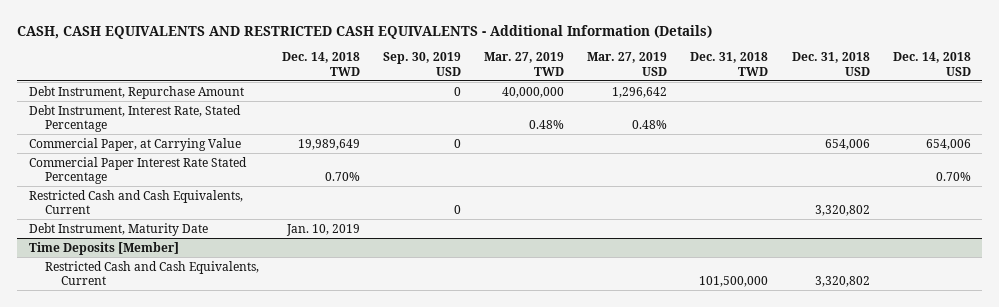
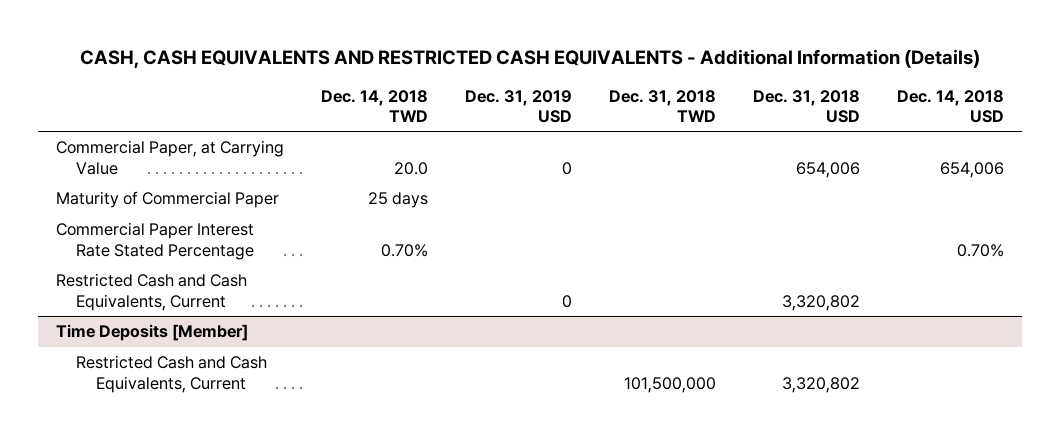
- | Dec. 14, 2018 TWD | Sep. 30, 2019 USD | Mar. 27, 2019 TWD | Mar. 27, 2019 USD | Dec. 31, 2018 TWD | Dec. 31, 2018 USD | Dec. 14, 2018 USD
+ | Dec. 14, 2018 TWD | Dec. 31, 2019 USD | Dec. 31, 2018 TWD | Dec. 31, 2018 USD | Dec. 14, 2018 USD
- Debt Instrument, Repurchase Amount | | 0 | 40,000,000 | 1,296,642 | | |
- Debt Instrument, Interest Rate, Stated Percentage | | | 0.48% | 0.48% | | |
- Commercial Paper, at Carrying Value | 19,989,649 | 0 | | | | 654,006 | 654,006
+ Commercial Paper, at Carrying Value | 20.0 | 0 | | 654,006 | 654,006
+ Maturity of Commercial Paper | 25 days | | | |
- Debt Instrument, Maturity Date | Jan. 10, 2019 | | | | | |

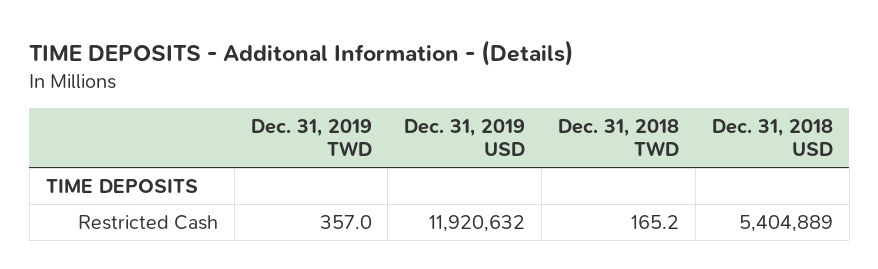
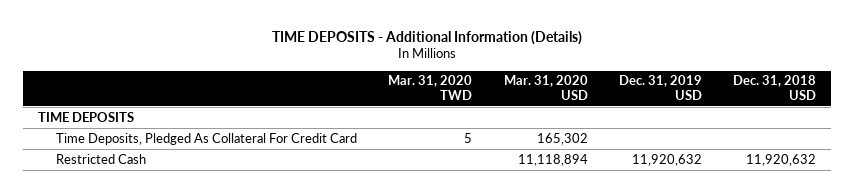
- TIME DEPOSITS - Additonal Information - (Details)
+ TIME DEPOSITS - Additional Information (Details)
- | Dec. 31, 2019 TWD | Dec. 31, 2019 USD | Dec. 31, 2018 TWD | Dec. 31, 2018 USD
+ | Mar. 31, 2020 TWD | Mar. 31, 2020 USD | Dec. 31, 2019 USD | Dec. 31, 2018 USD
- Restricted Cash | 357.0 | 11,920,632 | 165.2 | 5,404,889
+ Time Deposits, Pledged As Collateral For Credit Card | 5 | 165,302 | |
+ Restricted Cash | | 11,118,894 | 11,920,632 | 11,920,632

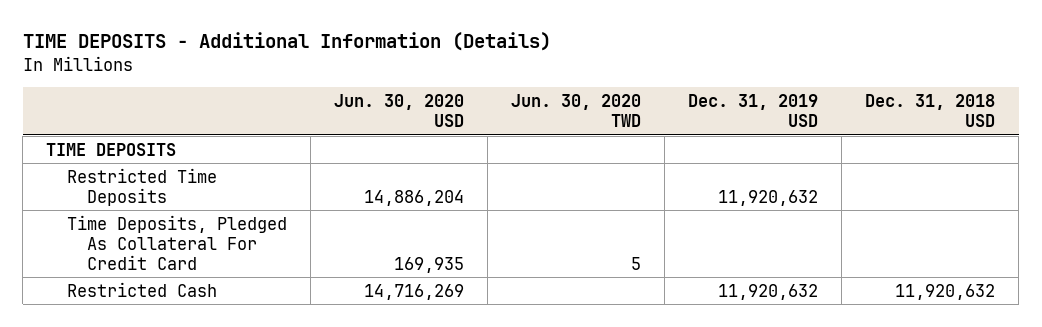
- | Mar. 31, 2020 TWD | Mar. 31, 2020 USD | Dec. 31, 2019 USD | Dec. 31, 2018 USD
+ | Jun. 30, 2020 USD | Jun. 30, 2020 TWD | Dec. 31, 2019 USD | Dec. 31, 2018 USD
+ Restricted Time Deposits | 14,886,204 | | 11,920,632 |

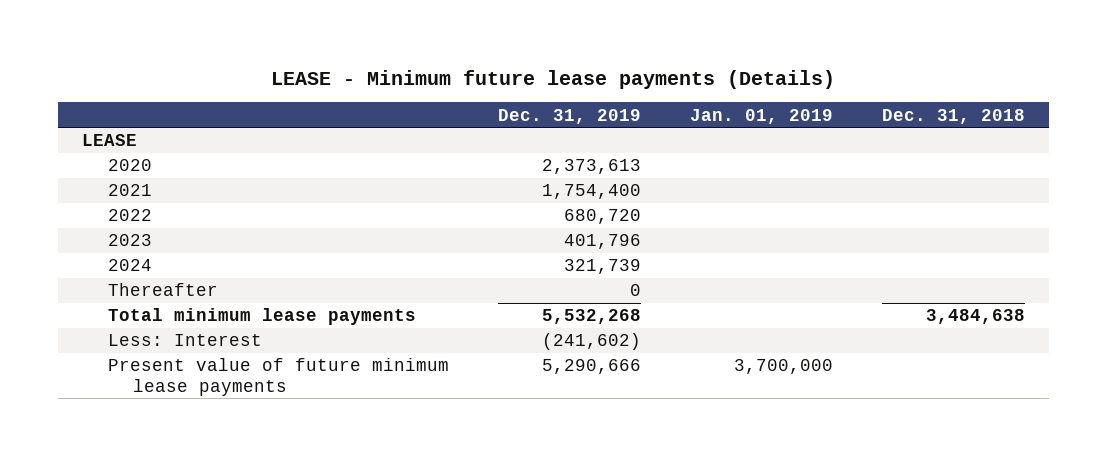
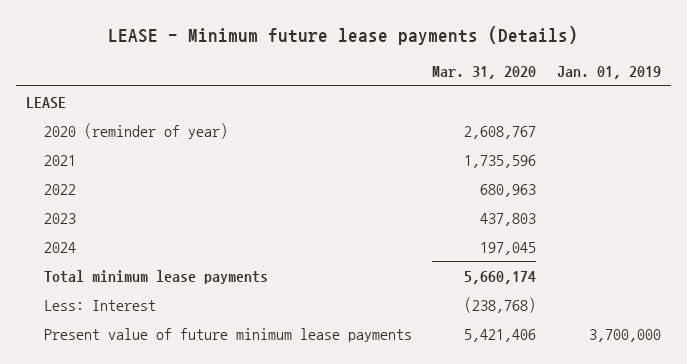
- | Dec. 31, 2019 | Jan. 01, 2019 | Dec. 31, 2018
+ | Mar. 31, 2020 | Jan. 01, 2019
- 2020 | 2,373,613 | |
+ 2020 (reminder of year) | 2,608,767 |
- Thereafter | 0 | |

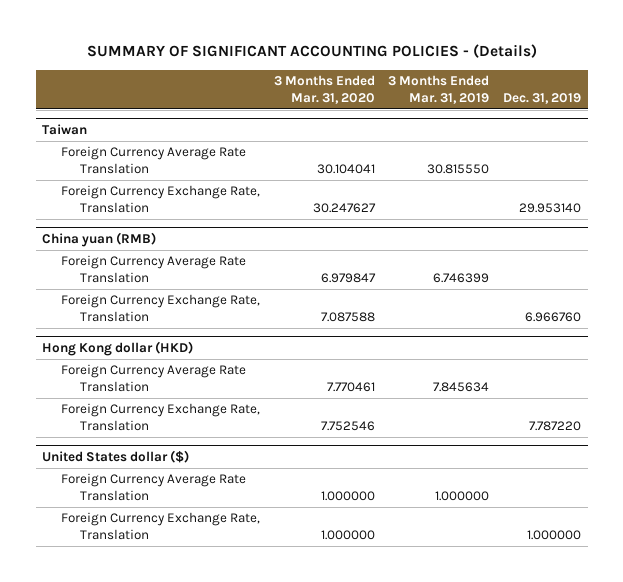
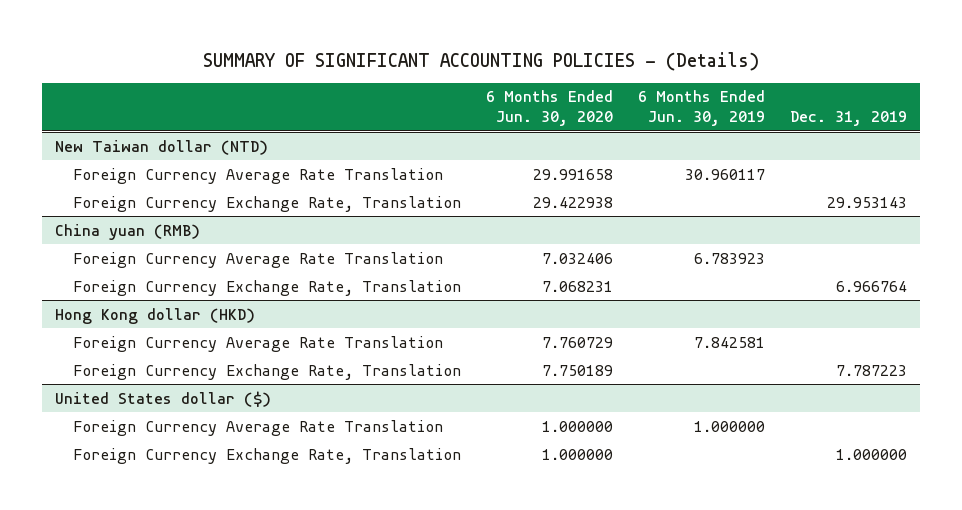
- | 3 Months Ended Mar. 31, 2020 | 3 Months Ended Mar. 31, 2019 | Dec. 31, 2019
+ | 6 Months Ended Jun. 30, 2020 | 6 Months Ended Jun. 30, 2019 | Dec. 31, 2019
- Taiwan
+ New Taiwan dollar (NTD)
- Foreign Currency Exchange Rate, Translation | 30.247627 | | 29.953140
+ Foreign Currency Exchange Rate, Translation | 29.422938 | | 29.953143
@ China yuan (RMB)
- Foreign Currency Exchange Rate, Translation | 7.087588 | | 6.966760
+ Foreign Currency Exchange Rate, Translation | 7.068231 | | 6.966764
@ Hong Kong dollar (HKD)
- Foreign Currency Exchange Rate, Translation | 7.752546 | | 7.787220
+ Foreign Currency Exchange Rate, Translation | 7.750189 | | 7.787223

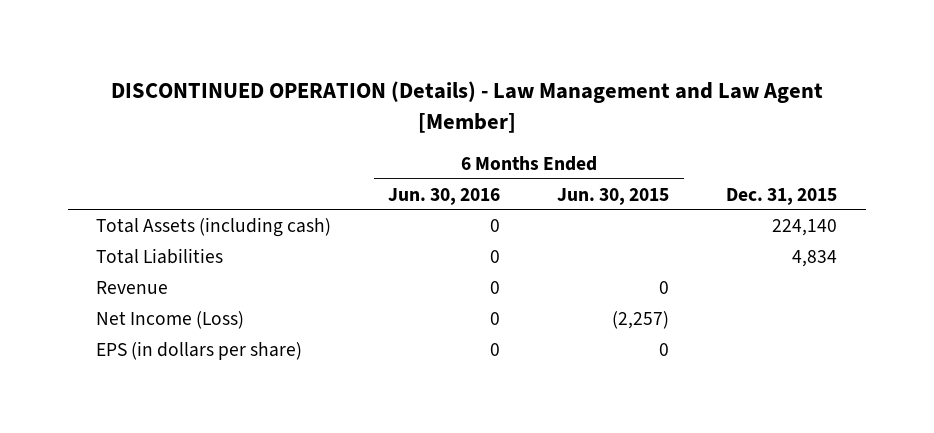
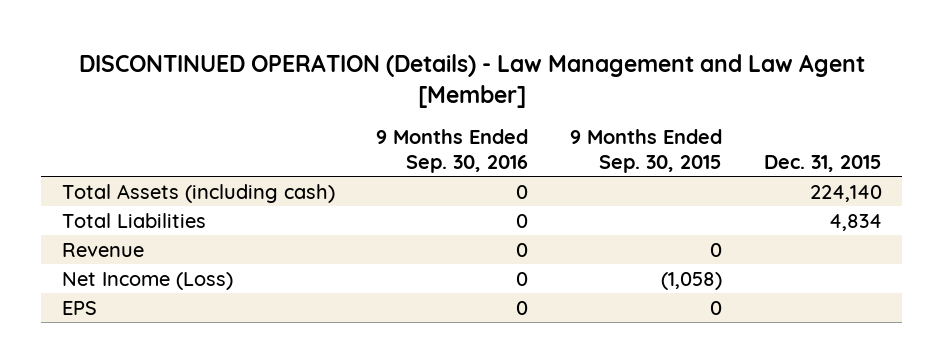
- | 6 Months Ended Jun. 30, 2016 | 6 Months Ended Jun. 30, 2015 | Dec. 31, 2015
+ | 9 Months Ended Sep. 30, 2016 | 9 Months Ended Sep. 30, 2015 | Dec. 31, 2015
- EPS (in dollars per share) | 0 | 0 |
+ EPS | 0 | 0 |

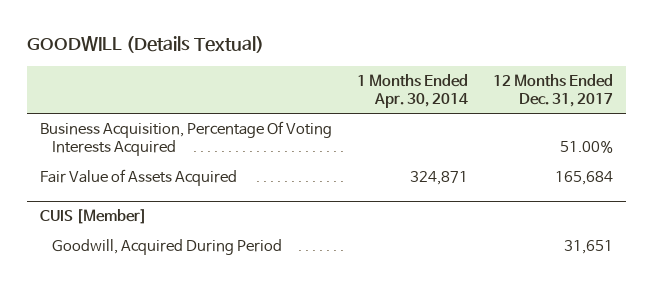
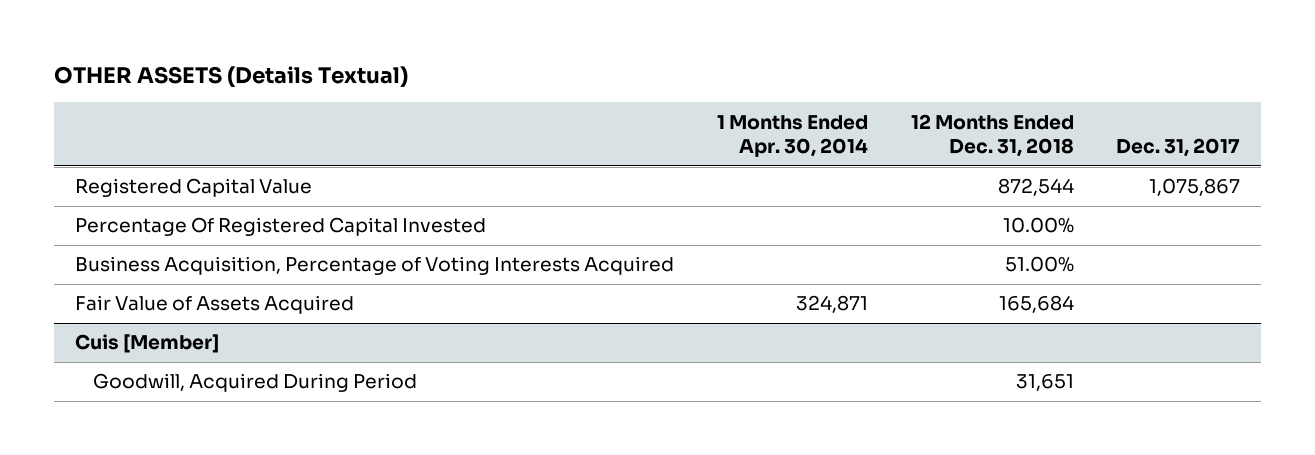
- GOODWILL (Details Textual)
+ OTHER ASSETS (Details Textual)
- | 1 Months Ended Apr. 30, 2014 | 12 Months Ended Dec. 31, 2017
+ | 1 Months Ended Apr. 30, 2014 | 12 Months Ended Dec. 31, 2018 | Dec. 31, 2017
- Business Acquisition, Percentage Of Voting Interests Acquired | | 51.00%
+ Registered Capital Value | | 872,544 | 1,075,867
+ Percentage Of Registered Capital Invested | | 10.00% |
+ Business Acquisition, Percentage of Voting Interests Acquired | | 51.00% |
- CUIS [Member]
+ Cuis [Member]

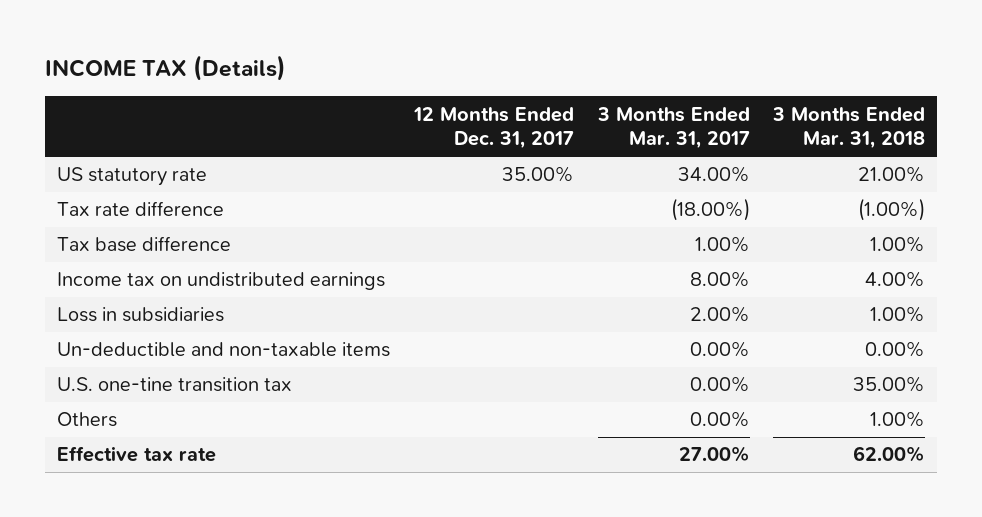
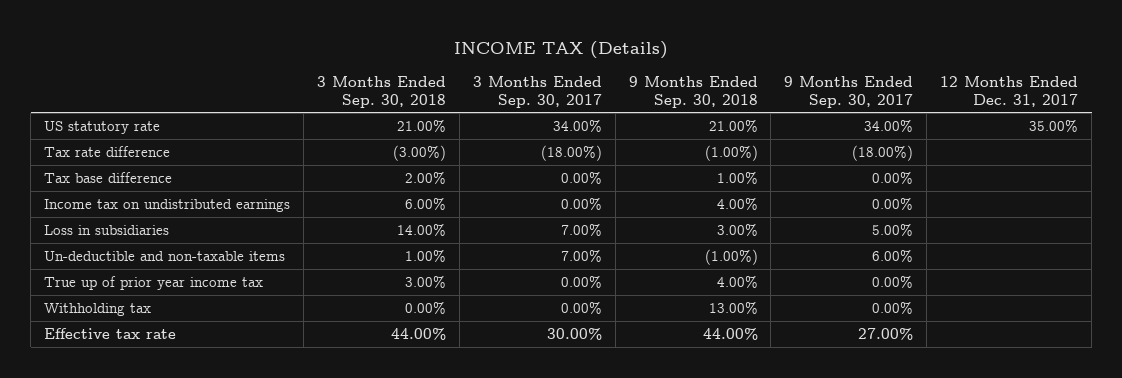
- | 12 Months Ended Dec. 31, 2017 | 3 Months Ended Mar. 31, 2017 | 3 Months Ended Mar. 31, 2018
+ | 3 Months Ended Sep. 30, 2018 | 3 Months Ended Sep. 30, 2017 | 9 Months Ended Sep. 30, 2018 | 9 Months Ended Sep. 30, 2017 | 12 Months Ended Dec. 31, 2017
- U.S. one-tine transition tax | | 0.00% | 35.00%
- Others | | 0.00% | 1.00%
+ True up of prior year income tax | 3.00% | 0.00% | 4.00% | 0.00% |
+ Withholding tax | 0.00% | 0.00% | 13.00% | 0.00% |

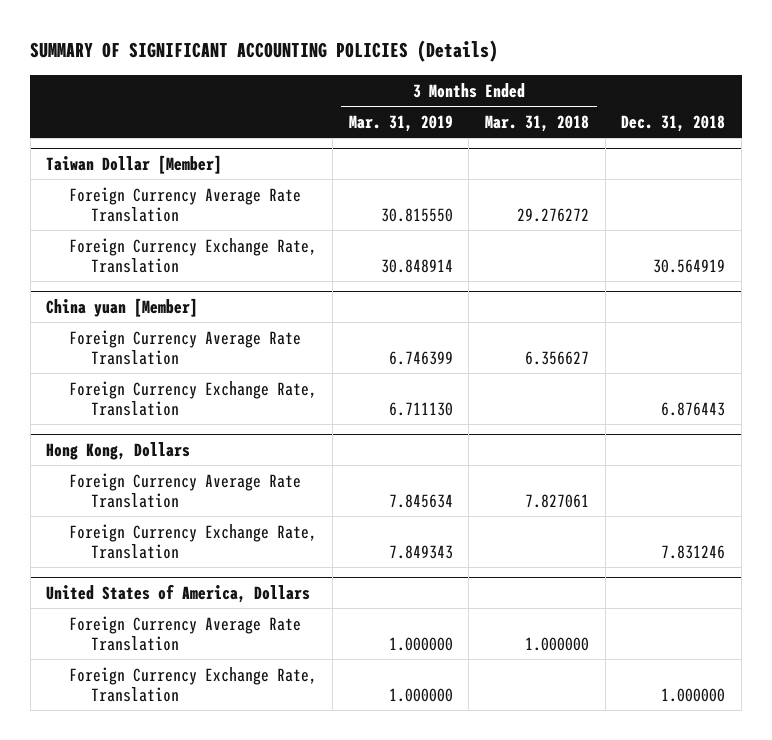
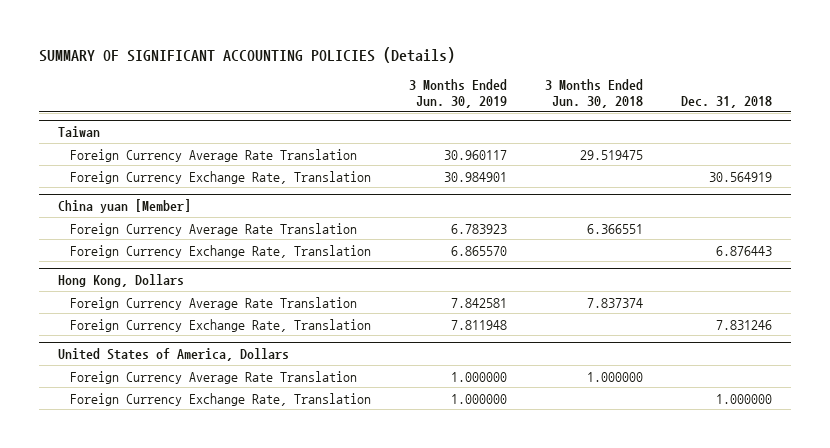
- | 3 Months Ended Mar. 31, 2019 | 3 Months Ended Mar. 31, 2018 | Dec. 31, 2018
+ | 3 Months Ended Jun. 30, 2019 | 3 Months Ended Jun. 30, 2018 | Dec. 31, 2018
- Taiwan Dollar [Member]
+ Taiwan

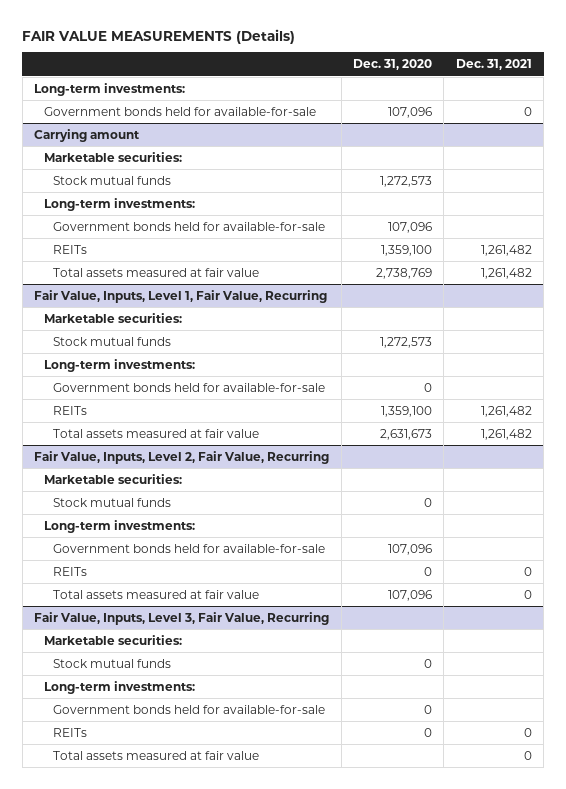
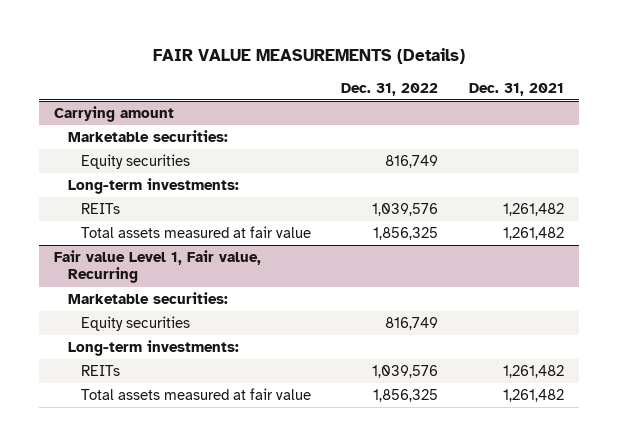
- | Dec. 31, 2020 | Dec. 31, 2021
+ | Dec. 31, 2022 | Dec. 31, 2021
- Long-term investments:
- Government bonds held for available-for-sale | 107,096 | 0
@ Carrying amount
- Stock mutual funds | 1,272,573 |
+ Equity securities | 816,749 |
- Government bonds held for available-for-sale | 107,096 |
- Fair Value, Inputs, Level 1, Fair Value, Recurring
+ Fair value Level 1, Fair value, Recurring
- Stock mutual funds | 1,272,573 |
+ Equity securities | 816,749 |
- Government bonds held for available-for-sale | 0 |
- Fair Value, Inputs, Level 2, Fair Value, Recurring
- Marketable securities:
- Stock mutual funds | 0 |
- Long-term investments:
- Government bonds held for available-for-sale | 107,096 |
- REITs | 0 | 0
- Total assets measured at fair value | 107,096 | 0
- Fair Value, Inputs, Level 3, Fair Value, Recurring
- Marketable securities:
- Stock mutual funds | 0 |
- Long-term investments:
- Government bonds held for available-for-sale | 0 |
- REITs | 0 | 0
- Total assets measured at fair value | | 0

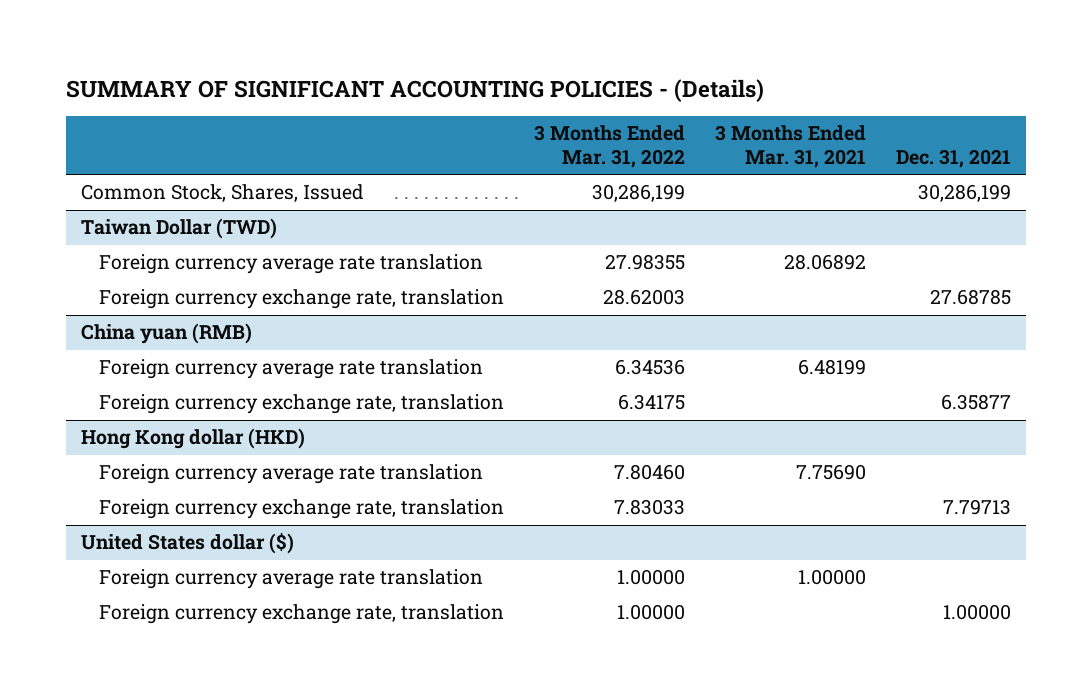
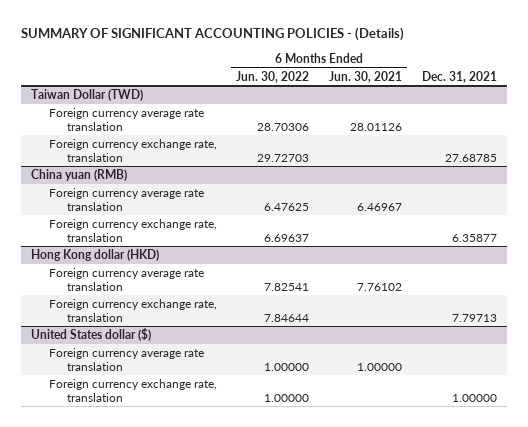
- | 3 Months Ended Mar. 31, 2022 | 3 Months Ended Mar. 31, 2021 | Dec. 31, 2021
+ | 6 Months Ended Jun. 30, 2022 | 6 Months Ended Jun. 30, 2021 | Dec. 31, 2021
- Common Stock, Shares, Issued | 30,286,199 | | 30,286,199

